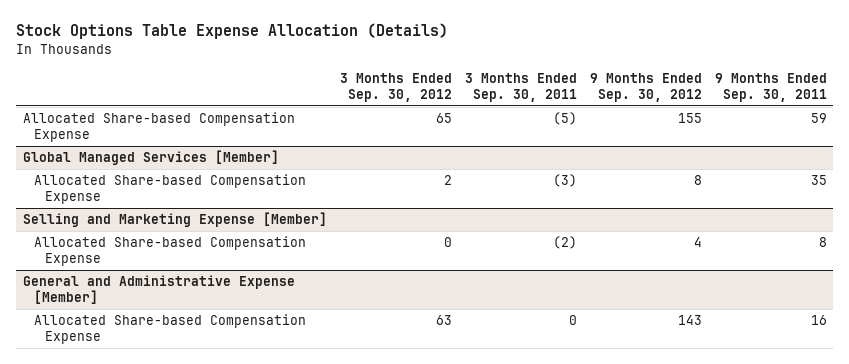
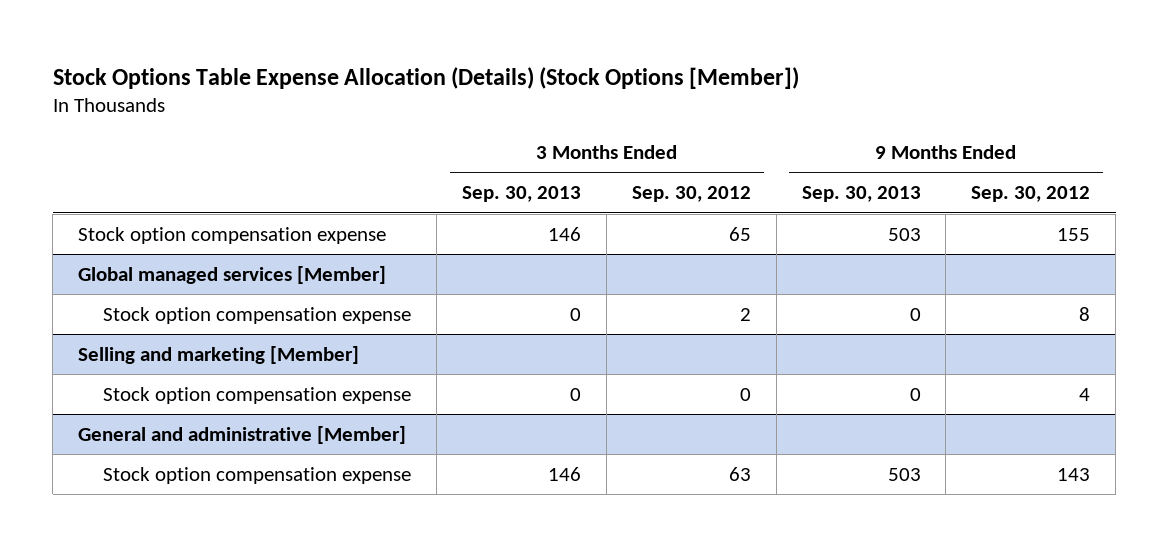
- Stock Options Table Expense Allocation (Details)
+ Stock Options Table Expense Allocation (Details) (Stock Options [Member])
- | 3 Months Ended Sep. 30, 2012 | 3 Months Ended Sep. 30, 2011 | 9 Months Ended Sep. 30, 2012 | 9 Months Ended Sep. 30, 2011
+ | 3 Months Ended Sep. 30, 2013 | 3 Months Ended Sep. 30, 2012 | 9 Months Ended Sep. 30, 2013 | 9 Months Ended Sep. 30, 2012
- Allocated Share-based Compensation Expense | 65 | (5) | 155 | 59
- Global Managed Services [Member]
- Allocated Share-based Compensation Expense | 2 | (3) | 8 | 35
- Selling and Marketing Expense [Member]
- Allocated Share-based Compensation Expense | 0 | (2) | 4 | 8
- General and Administrative Expense [Member]
- Allocated Share-based Compensation Expense | 63 | 0 | 143 | 16
+ Stock option compensation expense | 146 | 65 | 503 | 155
+ Global managed services [Member]
+ Stock option compensation expense | 0 | 2 | 0 | 8
+ Selling and marketing [Member]
+ Stock option compensation expense | 0 | 0 | 0 | 4
+ General and administrative [Member]
+ Stock option compensation expense | 146 | 63 | 503 | 143

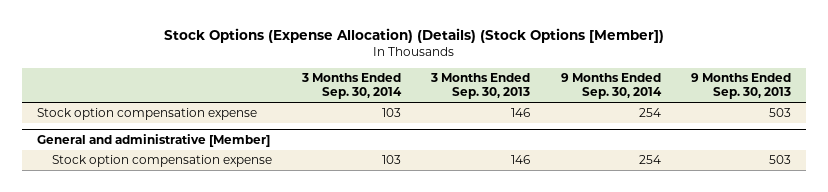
- Stock Options Table Expense Allocation (Details) (Stock Options [Member])
+ Stock Options (Expense Allocation) (Details) (Stock Options [Member])
- | 3 Months Ended Sep. 30, 2013 | 3 Months Ended Sep. 30, 2012 | 9 Months Ended Sep. 30, 2013 | 9 Months Ended Sep. 30, 2012
+ | 3 Months Ended Sep. 30, 2014 | 3 Months Ended Sep. 30, 2013 | 9 Months Ended Sep. 30, 2014 | 9 Months Ended Sep. 30, 2013
- Global managed services [Member]
- Stock option compensation expense | 0 | 2 | 0 | 8
- Selling and marketing [Member]
- Stock option compensation expense | 0 | 0 | 0 | 4

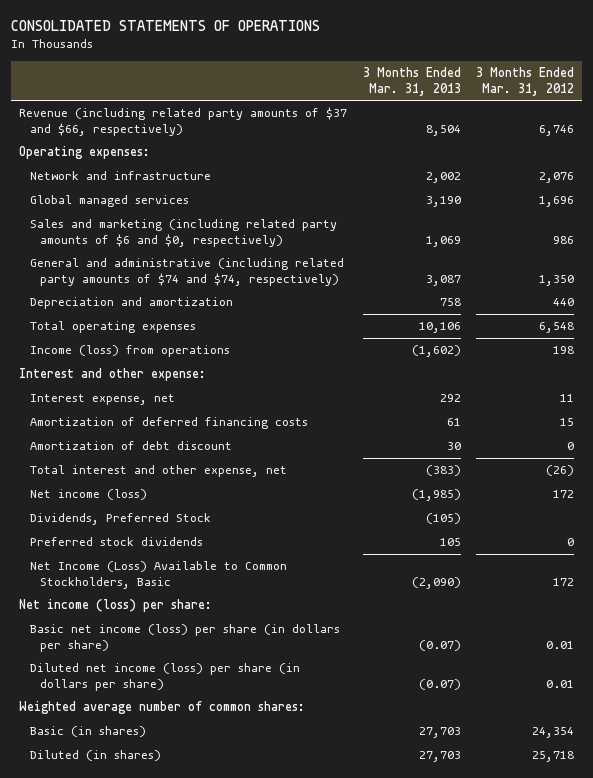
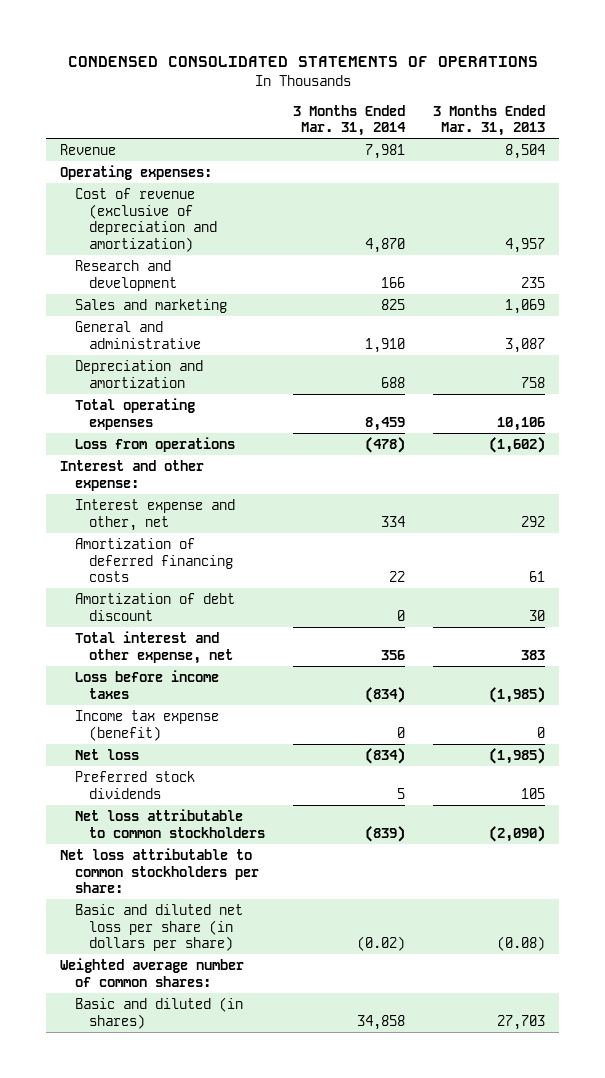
- CONSOLIDATED STATEMENTS OF OPERATIONS
+ CONDENSED CONSOLIDATED STATEMENTS OF OPERATIONS
- | 3 Months Ended Mar. 31, 2013 | 3 Months Ended Mar. 31, 2012
+ | 3 Months Ended Mar. 31, 2014 | 3 Months Ended Mar. 31, 2013
- Revenue (including related party amounts of $37 and $66, respectively) | 8,504 | 6,746
+ Revenue | 7,981 | 8,504
- Network and infrastructure | 2,002 | 2,076
- Global managed services | 3,190 | 1,696
- Sales and marketing (including related party amounts of $6 and $0, respectively) | 1,069 | 986
- General and administrative (including related party amounts of $74 and $74, respectively) | 3,087 | 1,350
+ Cost of revenue (exclusive of depreciation and amortization) | 4,870 | 4,957
+ Research and development | 166 | 235
+ Sales and marketing | 825 | 1,069
+ General and administrative | 1,910 | 3,087
- Income (loss) from operations | (1,602) | 198
+ Loss from operations | (478) | (1,602)
- Interest expense, net | 292 | 11
+ Interest expense and other, net | 334 | 292
- Total interest and other expense, net | (383) | (26)
- Net income (loss) | (1,985) | 172
- Dividends, Preferred Stock | (105) |
+ Total interest and other expense, net | 356 | 383
+ Loss before income taxes | (834) | (1,985)
+ Income tax expense (benefit) | 0 | 0
+ Net loss | (834) | (1,985)
- Net Income (Loss) Available to Common Stockholders, Basic | (2,090) | 172
- Net income (loss) per share:
- Basic net income (loss) per share (in dollars per share) | (0.07) | 0.01
- Diluted net income (loss) per share (in dollars per share) | (0.07) | 0.01
+ Net loss attributable to common stockholders | (839) | (2,090)
+ Net loss attributable to common stockholders per share:
+ Basic and diluted net loss per share (in dollars per share) | (0.02) | (0.08)
- Basic (in shares) | 27,703 | 24,354
- Diluted (in shares) | 27,703 | 25,718
+ Basic and diluted (in shares) | 34,858 | 27,703

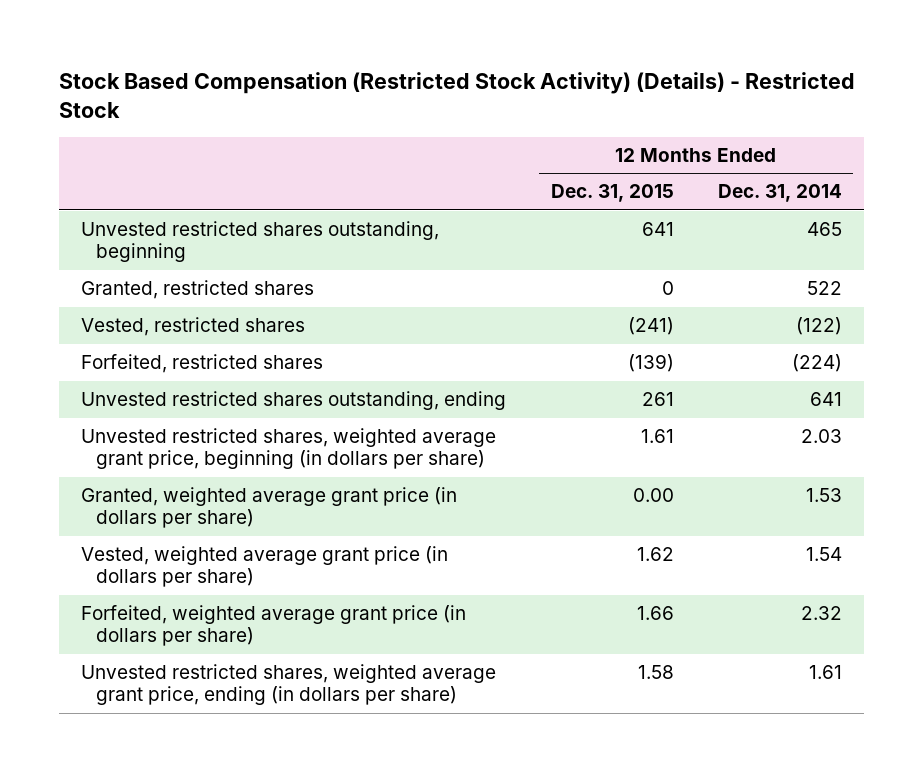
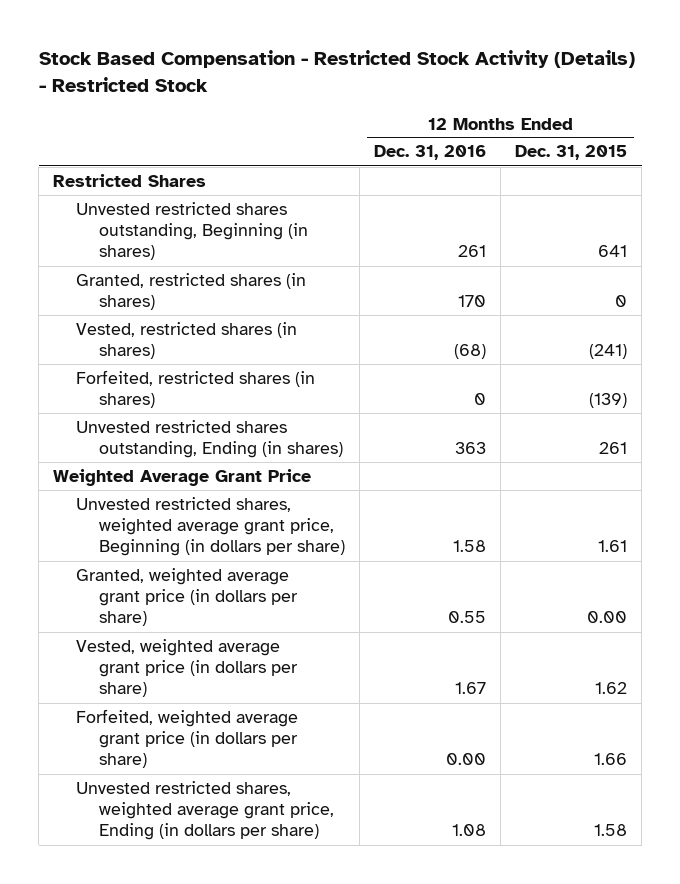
- Stock Based Compensation (Restricted Stock Activity) (Details) - Restricted Stock
+ Stock Based Compensation - Restricted Stock Activity (Details) - Restricted Stock
- | 12 Months Ended Dec. 31, 2015 | 12 Months Ended Dec. 31, 2014
+ | 12 Months Ended Dec. 31, 2016 | 12 Months Ended Dec. 31, 2015
- Unvested restricted shares outstanding, beginning | 641 | 465
- Granted, restricted shares | 0 | 522
- Vested, restricted shares | (241) | (122)
- Forfeited, restricted shares | (139) | (224)
- Unvested restricted shares outstanding, ending | 261 | 641
- Unvested restricted shares, weighted average grant price, beginning (in dollars per share) | 1.61 | 2.03
+ Restricted Shares
+ Unvested restricted shares outstanding, Beginning (in shares) | 261 | 641
+ Granted, restricted shares (in shares) | 170 | 0
+ Vested, restricted shares (in shares) | (68) | (241)
+ Forfeited, restricted shares (in shares) | 0 | (139)
+ Unvested restricted shares outstanding, Ending (in shares) | 363 | 261
+ Weighted Average Grant Price
+ Unvested restricted shares, weighted average grant price, Beginning (in dollars per share) | 1.58 | 1.61
- Unvested restricted shares, weighted average grant price, ending (in dollars per share) | 1.58 | 1.61
+ Unvested restricted shares, weighted average grant price, Ending (in dollars per share) | 1.08 | 1.58

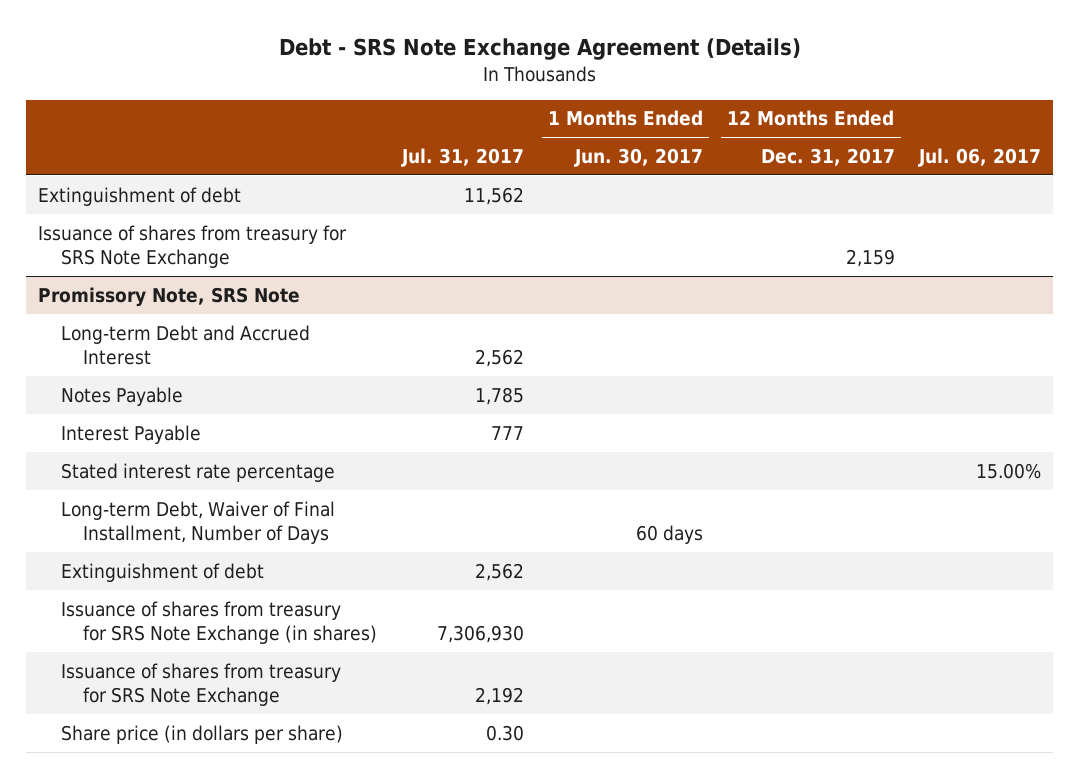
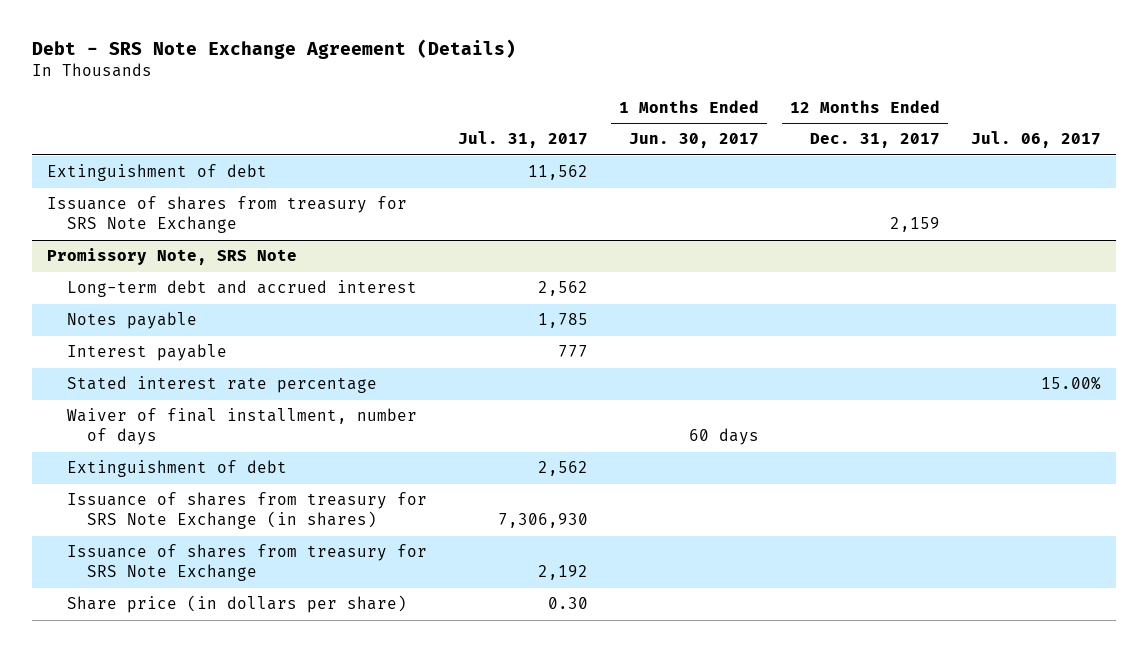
@ Promissory Note, SRS Note
- Long-term Debt and Accrued Interest | 2,562 | | |
- Notes Payable | 1,785 | | |
- Interest Payable | 777 | | |
+ Long-term debt and accrued interest | 2,562 | | |
+ Notes payable | 1,785 | | |
+ Interest payable | 777 | | |
- Long-term Debt, Waiver of Final Installment, Number of Days | | 60 days | |
+ Waiver of final installment, number of days | | 60 days | |

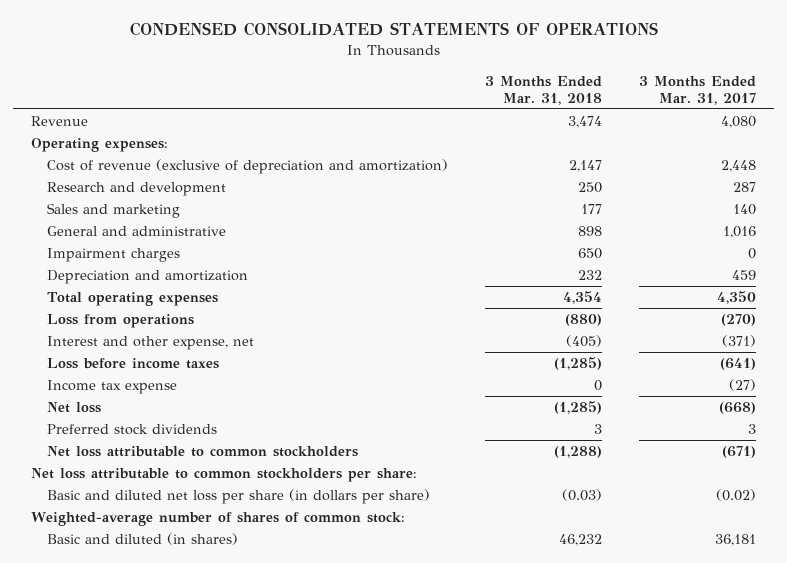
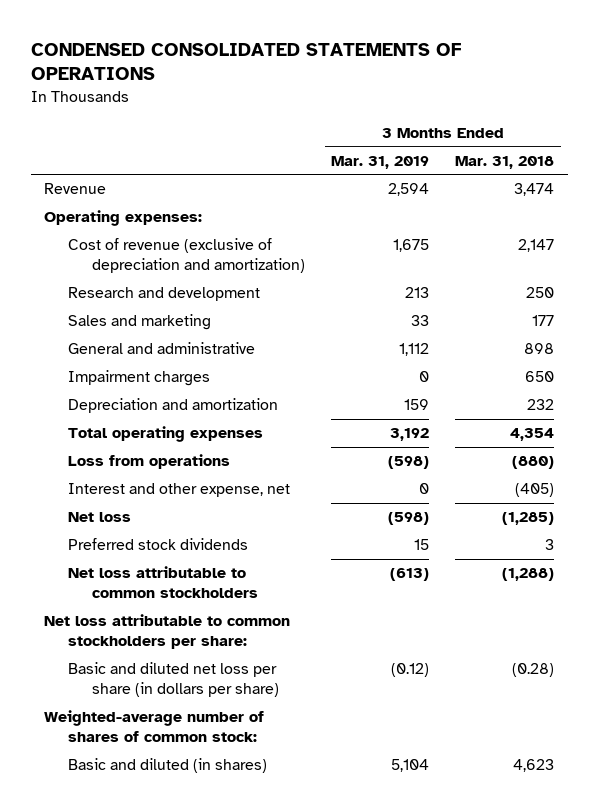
- | 3 Months Ended Mar. 31, 2018 | 3 Months Ended Mar. 31, 2017
+ | 3 Months Ended Mar. 31, 2019 | 3 Months Ended Mar. 31, 2018
- Loss before income taxes | (1,285) | (641)
- Income tax expense | 0 | (27)
- Basic and diluted net loss per share (in dollars per share) | (0.03) | (0.02)
+ Basic and diluted net loss per share (in dollars per share) | (0.12) | (0.28)
- Basic and diluted (in shares) | 46,232 | 36,181
+ Basic and diluted (in shares) | 5,104 | 4,623

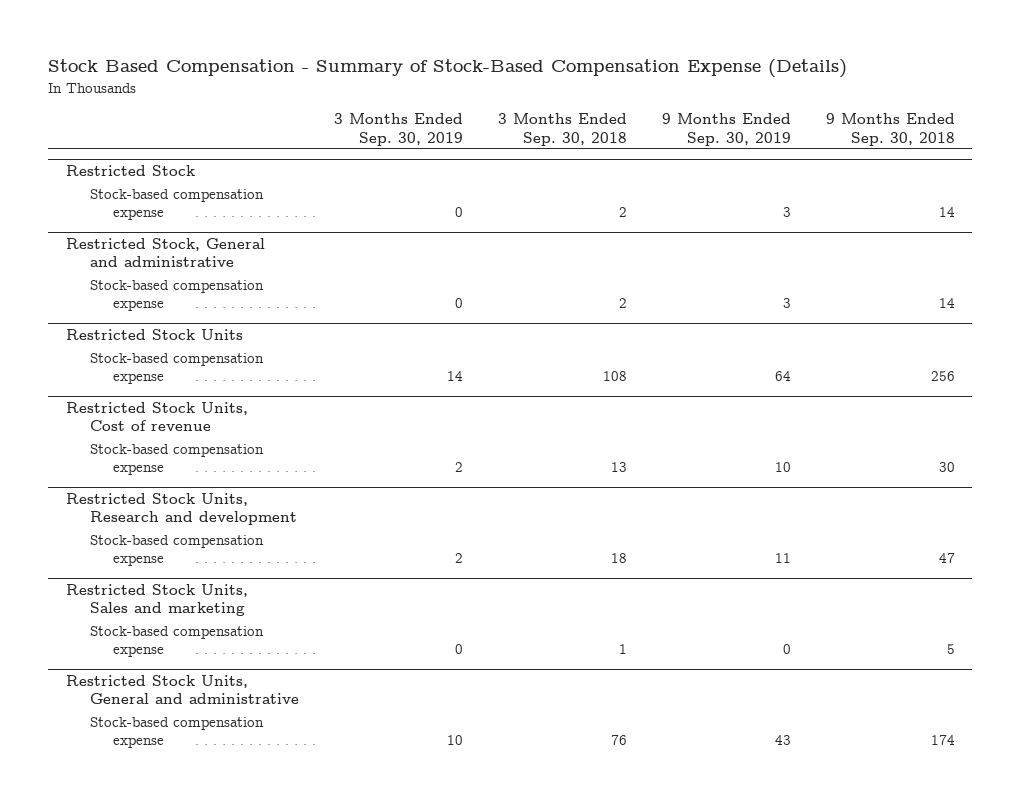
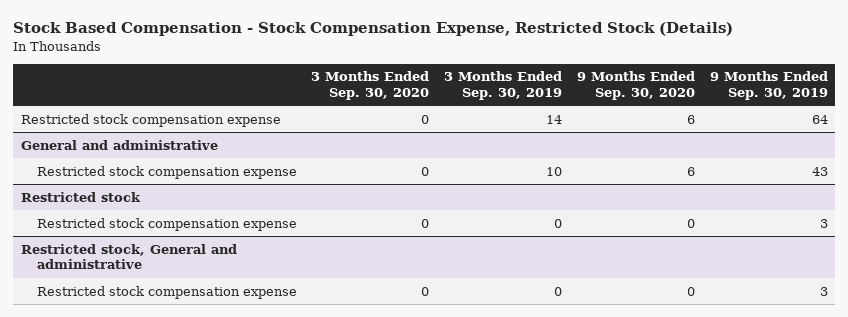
- Stock Based Compensation - Summary of Stock-Based Compensation Expense (Details)
+ Stock Based Compensation - Stock Compensation Expense, Restricted Stock (Details)
- | 3 Months Ended Sep. 30, 2019 | 3 Months Ended Sep. 30, 2018 | 9 Months Ended Sep. 30, 2019 | 9 Months Ended Sep. 30, 2018
+ | 3 Months Ended Sep. 30, 2020 | 3 Months Ended Sep. 30, 2019 | 9 Months Ended Sep. 30, 2020 | 9 Months Ended Sep. 30, 2019
- Restricted Stock
- Stock-based compensation expense | 0 | 2 | 3 | 14
- Restricted Stock, General and administrative
- Stock-based compensation expense | 0 | 2 | 3 | 14
- Restricted Stock Units
- Stock-based compensation expense | 14 | 108 | 64 | 256
- Restricted Stock Units, Cost of revenue
- Stock-based compensation expense | 2 | 13 | 10 | 30
- Restricted Stock Units, Research and development
- Stock-based compensation expense | 2 | 18 | 11 | 47
- Restricted Stock Units, Sales and marketing
- Stock-based compensation expense | 0 | 1 | 0 | 5
- Restricted Stock Units, General and administrative
- Stock-based compensation expense | 10 | 76 | 43 | 174
+ Restricted stock compensation expense | 0 | 14 | 6 | 64
+ General and administrative
+ Restricted stock compensation expense | 0 | 10 | 6 | 43
+ Restricted stock
+ Restricted stock compensation expense | 0 | 0 | 0 | 3
+ Restricted stock, General and administrative
+ Restricted stock compensation expense | 0 | 0 | 0 | 3

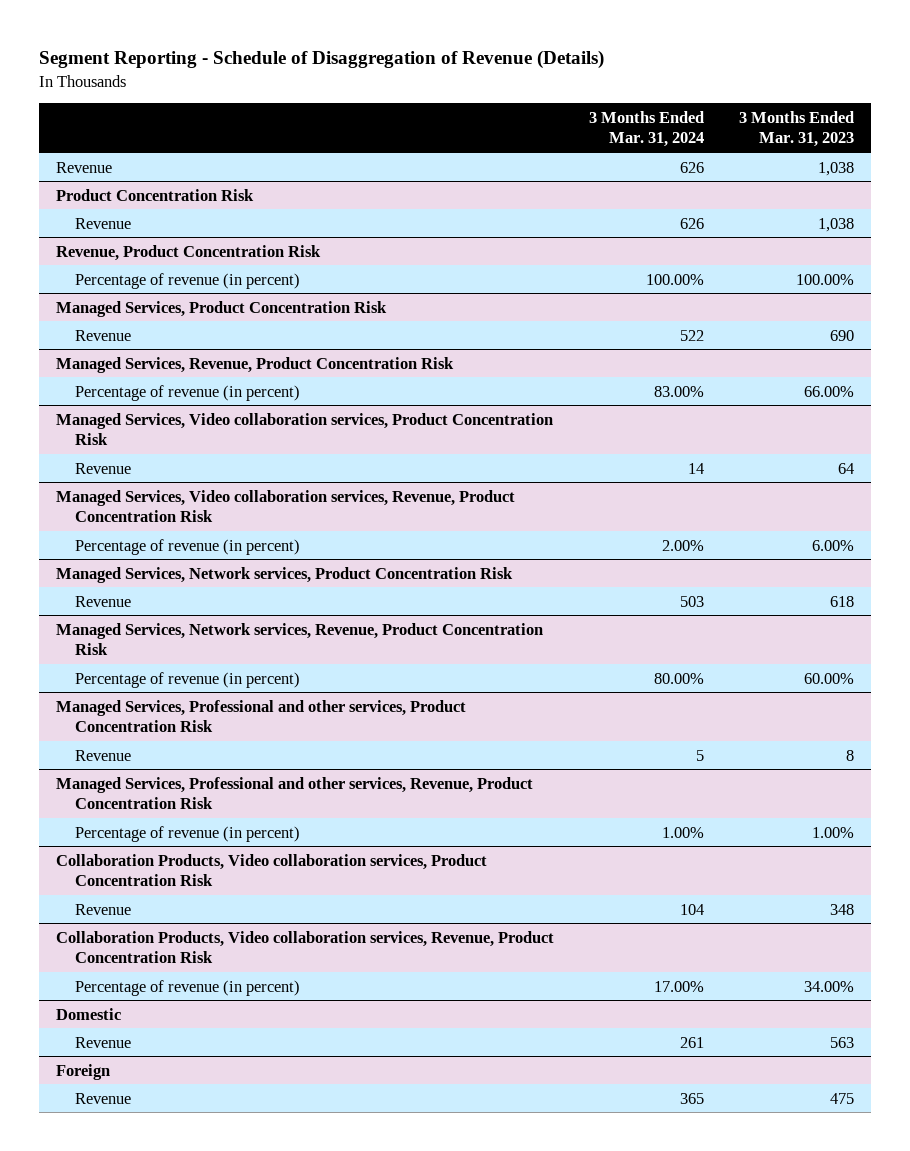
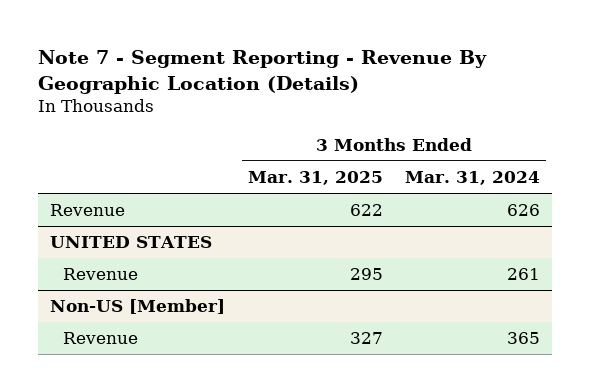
- Segment Reporting - Schedule of Disaggregation of Revenue (Details)
+ Note 7 - Segment Reporting - Revenue By Geographic Location (Details)
- | 3 Months Ended Mar. 31, 2024 | 3 Months Ended Mar. 31, 2023
+ | 3 Months Ended Mar. 31, 2025 | 3 Months Ended Mar. 31, 2024
- Product Concentration Risk
- Revenue | 626 | 1,038
- Revenue, Product Concentration Risk
- Percentage of revenue (in percent) | 100.00% | 100.00%
- Managed Services, Product Concentration Risk
- Revenue | 522 | 690
- Managed Services, Revenue, Product Concentration Risk
- Percentage of revenue (in percent) | 83.00% | 66.00%
- Managed Services, Video collaboration services, Product Concentration Risk
- Revenue | 14 | 64
- Managed Services, Video collaboration services, Revenue, Product Concentration Risk
- Percentage of revenue (in percent) | 2.00% | 6.00%
- Managed Services, Network services, Product Concentration Risk
- Revenue | 503 | 618
- Managed Services, Network services, Revenue, Product Concentration Risk
- Percentage of revenue (in percent) | 80.00% | 60.00%
- Managed Services, Professional and other services, Product Concentration Risk
- Revenue | 5 | 8
- Managed Services, Professional and other services, Revenue, Product Concentration Risk
- Percentage of revenue (in percent) | 1.00% | 1.00%
- Collaboration Products, Video collaboration services, Product Concentration Risk
- Revenue | 104 | 348
- Collaboration Products, Video collaboration services, Revenue, Product Concentration Risk
- Percentage of revenue (in percent) | 17.00% | 34.00%
- Domestic
+ UNITED STATES
- Foreign
+ Non-US [Member]

